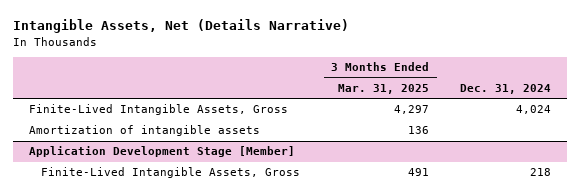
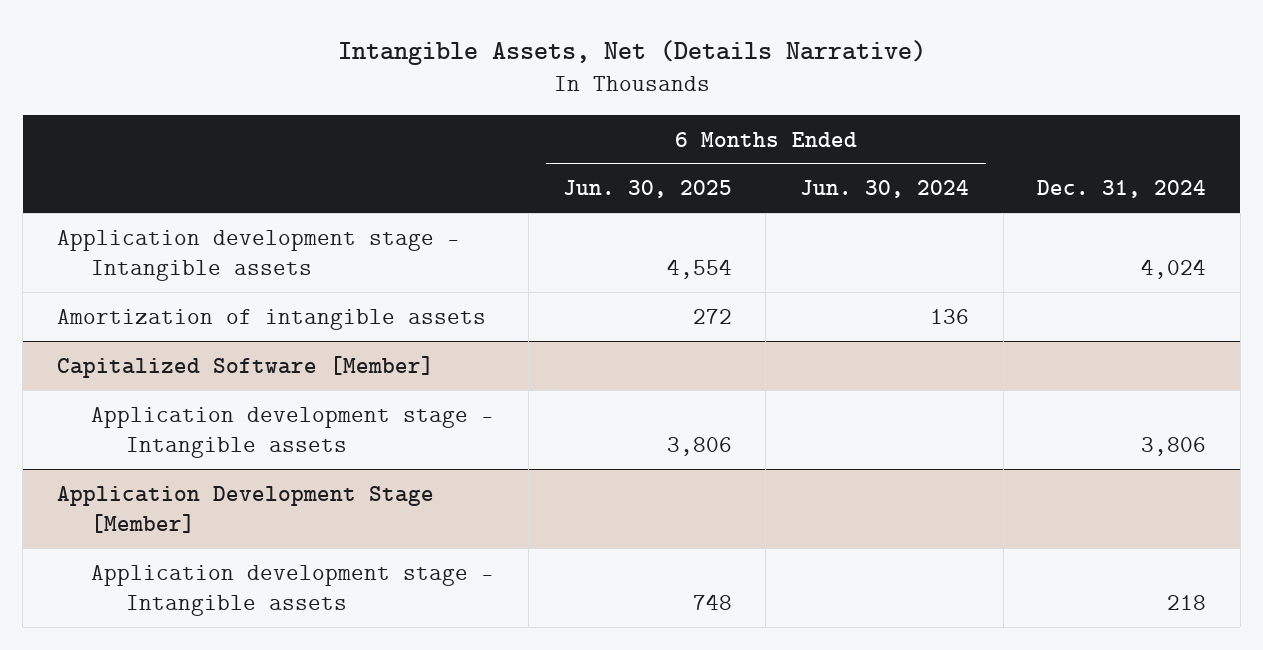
- | 3 Months Ended Mar. 31, 2025 | Dec. 31, 2024
+ | 6 Months Ended Jun. 30, 2025 | 6 Months Ended Jun. 30, 2024 | Dec. 31, 2024
- Finite-Lived Intangible Assets, Gross | 4,297 | 4,024
+ Application development stage - Intangible assets | 4,554 | | 4,024
+ Capitalized Software [Member]
+ Application development stage - Intangible assets | 3,806 | | 3,806
@ Application Development Stage [Member]
- Finite-Lived Intangible Assets, Gross | 491 | 218
+ Application development stage - Intangible assets | 748 | | 218

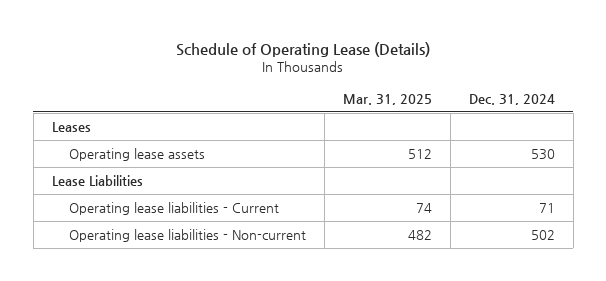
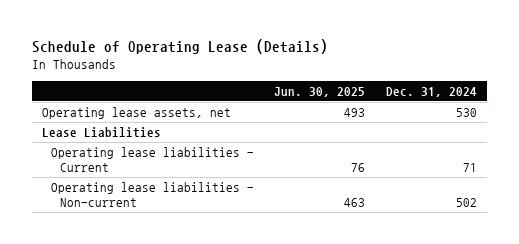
- | Mar. 31, 2025 | Dec. 31, 2024
+ | Jun. 30, 2025 | Dec. 31, 2024
- Leases
- Operating lease assets | 512 | 530
+ Operating lease assets, net | 493 | 530

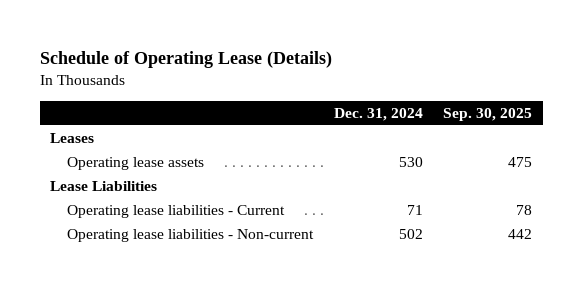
- | Jun. 30, 2025 | Dec. 31, 2024
+ | Dec. 31, 2024 | Sep. 30, 2025
- Operating lease assets, net | 493 | 530
+ Leases
+ Operating lease assets | 530 | 475

